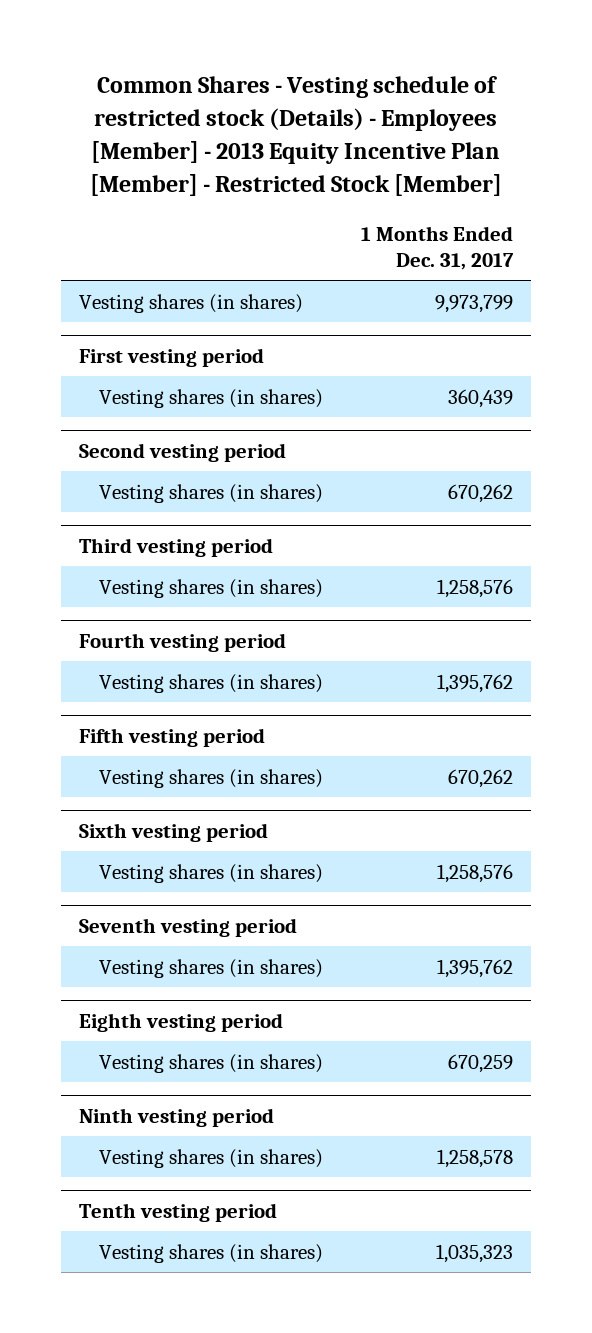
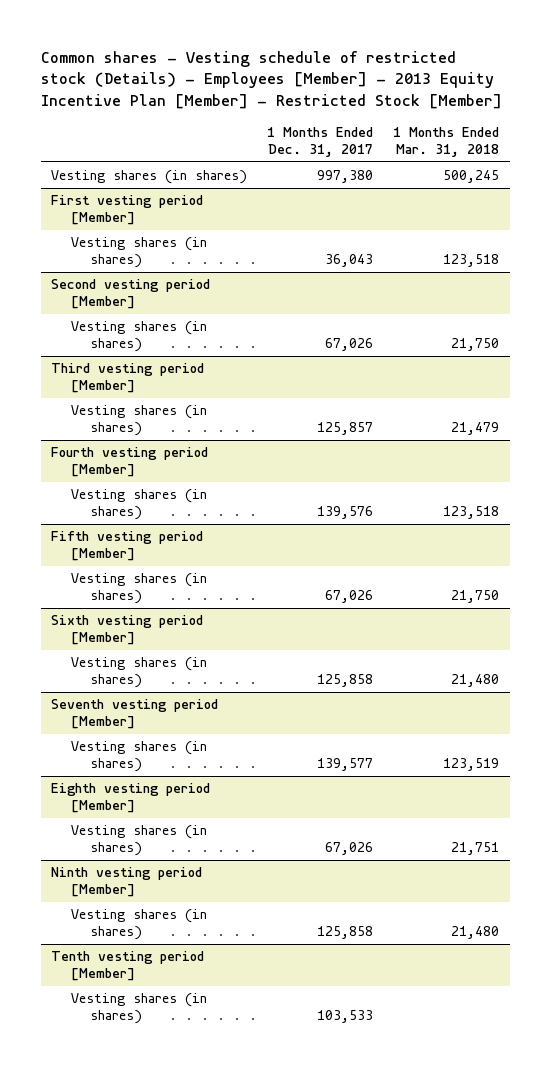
- Common Shares - Vesting schedule of restricted stock (Details) - Employees [Member] - 2013 Equity Incentive Plan [Member] - Restricted Stock [Member]
+ Common shares - Vesting schedule of restricted stock (Details) - Employees [Member] - 2013 Equity Incentive Plan [Member] - Restricted Stock [Member]
- | 1 Months Ended Dec. 31, 2017
+ | 1 Months Ended Dec. 31, 2017 | 1 Months Ended Mar. 31, 2018
- Vesting shares (in shares) | 9,973,799
- First vesting period
- Vesting shares (in shares) | 360,439
- Second vesting period
- Vesting shares (in shares) | 670,262
- Third vesting period
- Vesting shares (in shares) | 1,258,576
- Fourth vesting period
- Vesting shares (in shares) | 1,395,762
- Fifth vesting period
- Vesting shares (in shares) | 670,262
- Sixth vesting period
- Vesting shares (in shares) | 1,258,576
- Seventh vesting period
- Vesting shares (in shares) | 1,395,762
- Eighth vesting period
- Vesting shares (in shares) | 670,259
- Ninth vesting period
- Vesting shares (in shares) | 1,258,578
- Tenth vesting period
- Vesting shares (in shares) | 1,035,323
+ Vesting shares (in shares) | 997,380 | 500,245
+ First vesting period [Member]
+ Vesting shares (in shares) | 36,043 | 123,518
+ Second vesting period [Member]
+ Vesting shares (in shares) | 67,026 | 21,750
+ Third vesting period [Member]
+ Vesting shares (in shares) | 125,857 | 21,479
+ Fourth vesting period [Member]
+ Vesting shares (in shares) | 139,576 | 123,518
+ Fifth vesting period [Member]
+ Vesting shares (in shares) | 67,026 | 21,750
+ Sixth vesting period [Member]
+ Vesting shares (in shares) | 125,858 | 21,480
+ Seventh vesting period [Member]
+ Vesting shares (in shares) | 139,577 | 123,519
+ Eighth vesting period [Member]
+ Vesting shares (in shares) | 67,026 | 21,751
+ Ninth vesting period [Member]
+ Vesting shares (in shares) | 125,858 | 21,480
+ Tenth vesting period [Member]
+ Vesting shares (in shares) | 103,533 |

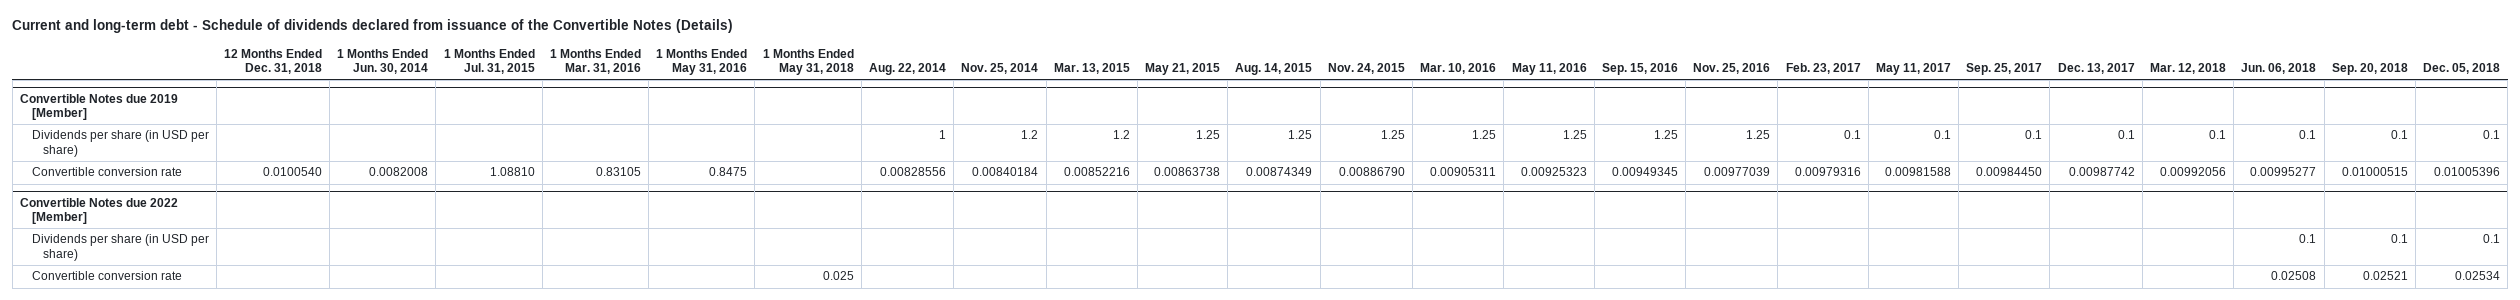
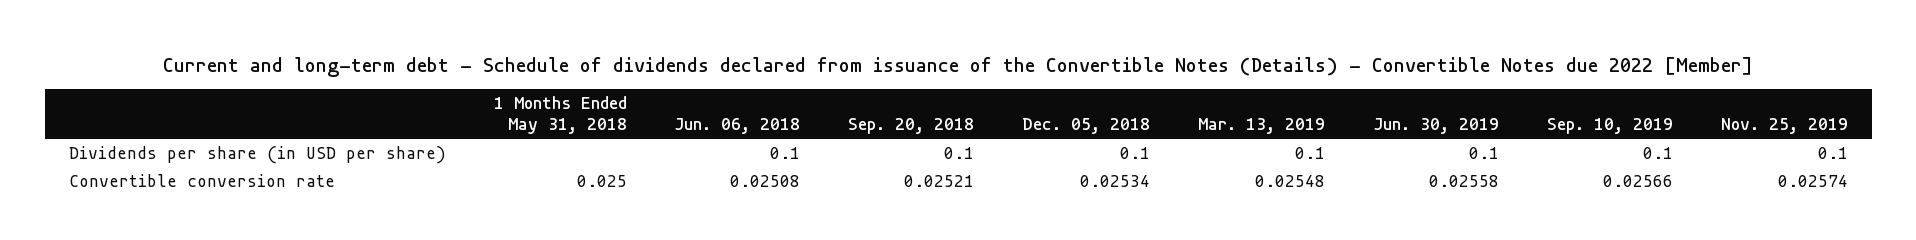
- Current and long-term debt - Schedule of dividends declared from issuance of the Convertible Notes (Details)
+ Current and long-term debt - Schedule of dividends declared from issuance of the Convertible Notes (Details) - Convertible Notes due 2022 [Member]
- | 12 Months Ended Dec. 31, 2018 | 1 Months Ended Jun. 30, 2014 | 1 Months Ended Jul. 31, 2015 | 1 Months Ended Mar. 31, 2016 | 1 Months Ended May 31, 2016 | 1 Months Ended May 31, 2018 | Aug. 22, 2014 | Nov. 25, 2014 | Mar. 13, 2015 | May 21, 2015 | Aug. 14, 2015 | Nov. 24, 2015 | Mar. 10, 2016 | May 11, 2016 | Sep. 15, 2016 | Nov. 25, 2016 | Feb. 23, 2017 | May 11, 2017 | Sep. 25, 2017 | Dec. 13, 2017 | Mar. 12, 2018 | Jun. 06, 2018 | Sep. 20, 2018 | Dec. 05, 2018
+ | 1 Months Ended May 31, 2018 | Jun. 06, 2018 | Sep. 20, 2018 | Dec. 05, 2018 | Mar. 13, 2019 | Jun. 30, 2019 | Sep. 10, 2019 | Nov. 25, 2019
- Convertible Notes due 2019 [Member]
- Convertible conversion rate | 0.0100540 | 0.0082008 | 1.08810 | 0.83105 | 0.8475 | | 0.00828556 | 0.00840184 | 0.00852216 | 0.00863738 | 0.00874349 | 0.00886790 | 0.00905311 | 0.00925323 | 0.00949345 | 0.00977039 | 0.00979316 | 0.00981588 | 0.00984450 | 0.00987742 | 0.00992056 | 0.00995277 | 0.01000515 | 0.01005396
- Convertible Notes due 2022 [Member]
- Dividends per share (in USD per share) | | | | | | | | | | | | | | | | | | | | | | 0.1 | 0.1 | 0.1

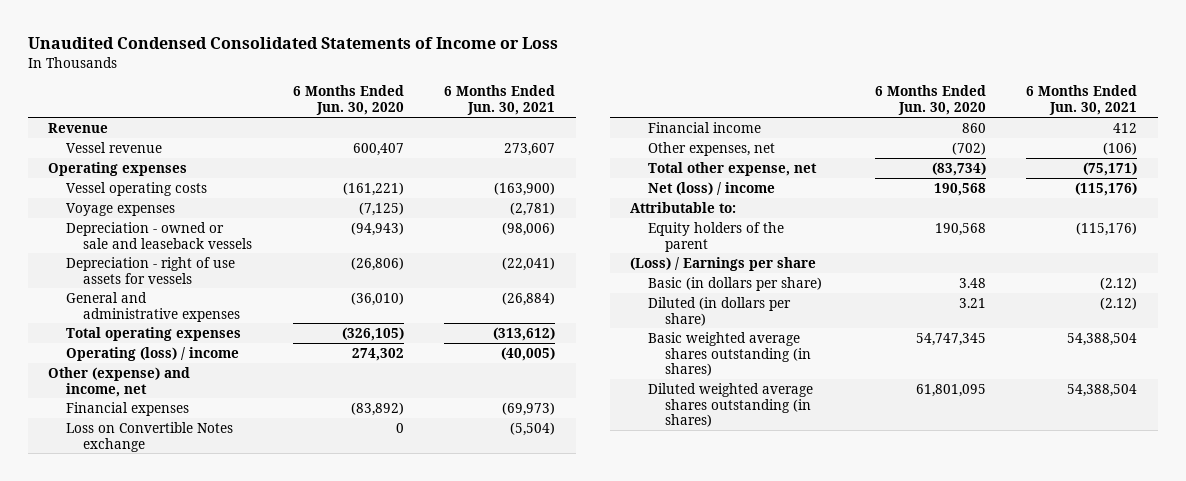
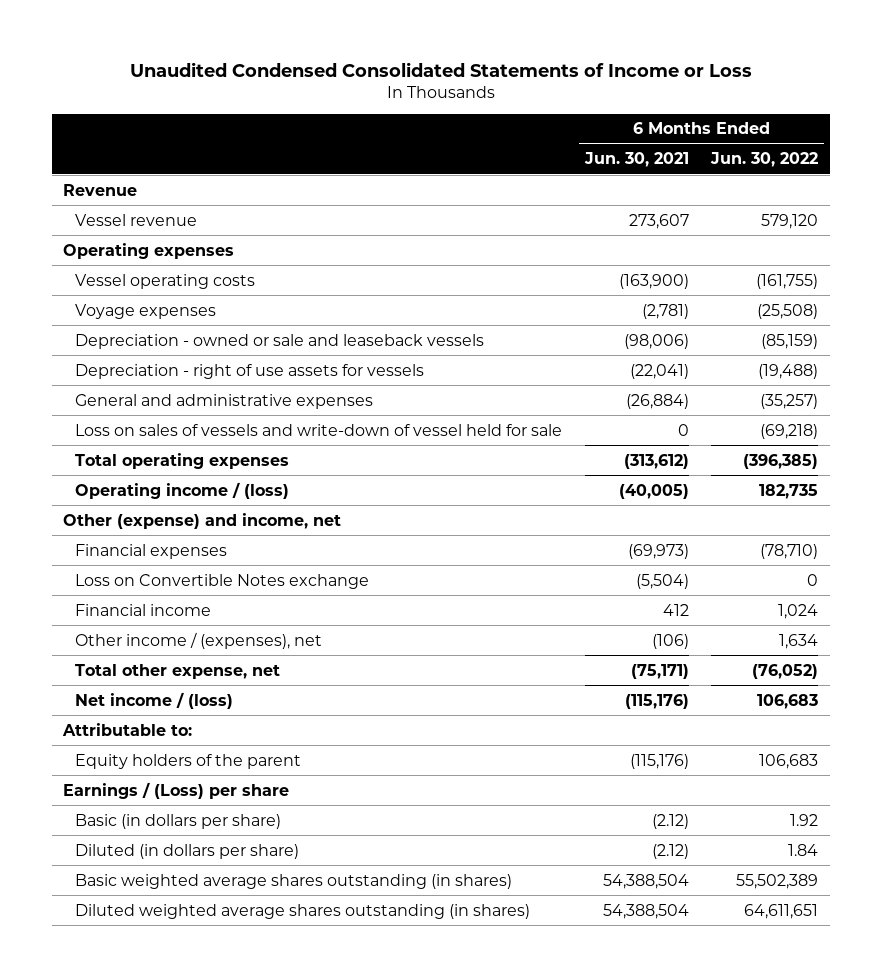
- | 6 Months Ended Jun. 30, 2020 | 6 Months Ended Jun. 30, 2021
+ | 6 Months Ended Jun. 30, 2021 | 6 Months Ended Jun. 30, 2022
+ Loss on sales of vessels and write-down of vessel held for sale | 0 | (69,218)
- Operating (loss) / income | 274,302 | (40,005)
+ Operating income / (loss) | (40,005) | 182,735
- Other expenses, net | (702) | (106)
+ Other income / (expenses), net | (106) | 1,634
- Net (loss) / income | 190,568 | (115,176)
+ Net income / (loss) | (115,176) | 106,683
- (Loss) / Earnings per share
+ Earnings / (Loss) per share

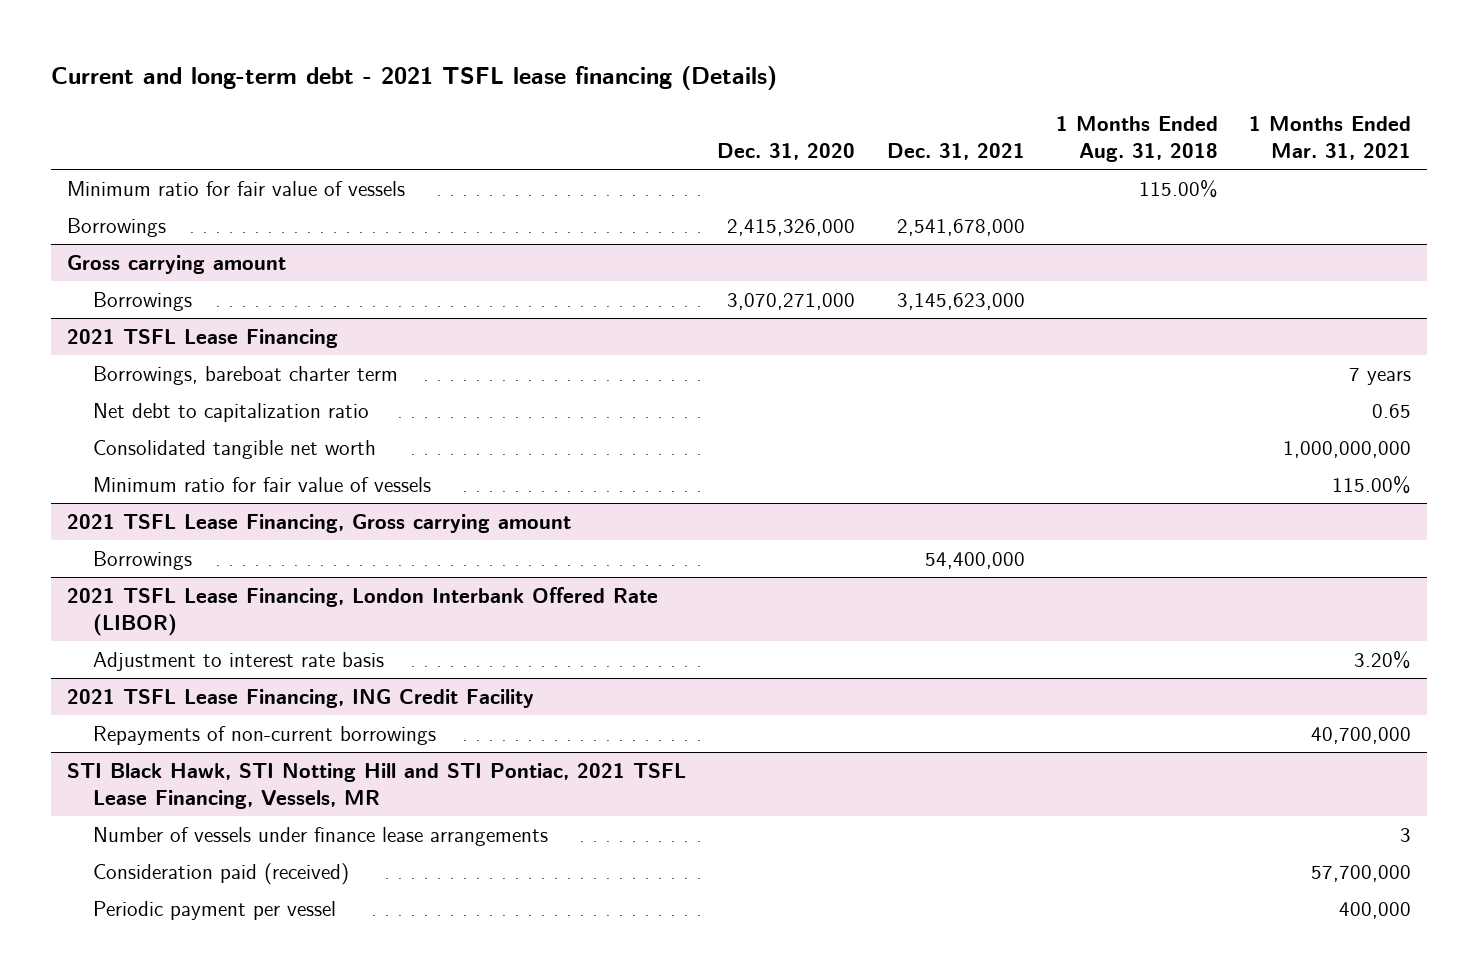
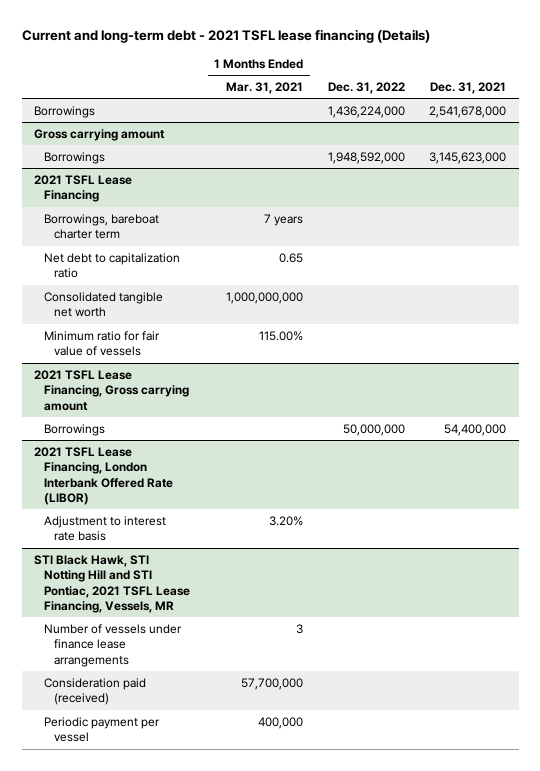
- | Dec. 31, 2020 | Dec. 31, 2021 | 1 Months Ended Aug. 31, 2018 | 1 Months Ended Mar. 31, 2021
+ | 1 Months Ended Mar. 31, 2021 | Dec. 31, 2022 | Dec. 31, 2021
- Minimum ratio for fair value of vessels | | | 115.00% |
- 2021 TSFL Lease Financing, ING Credit Facility
- Repayments of non-current borrowings | | | | 40,700,000

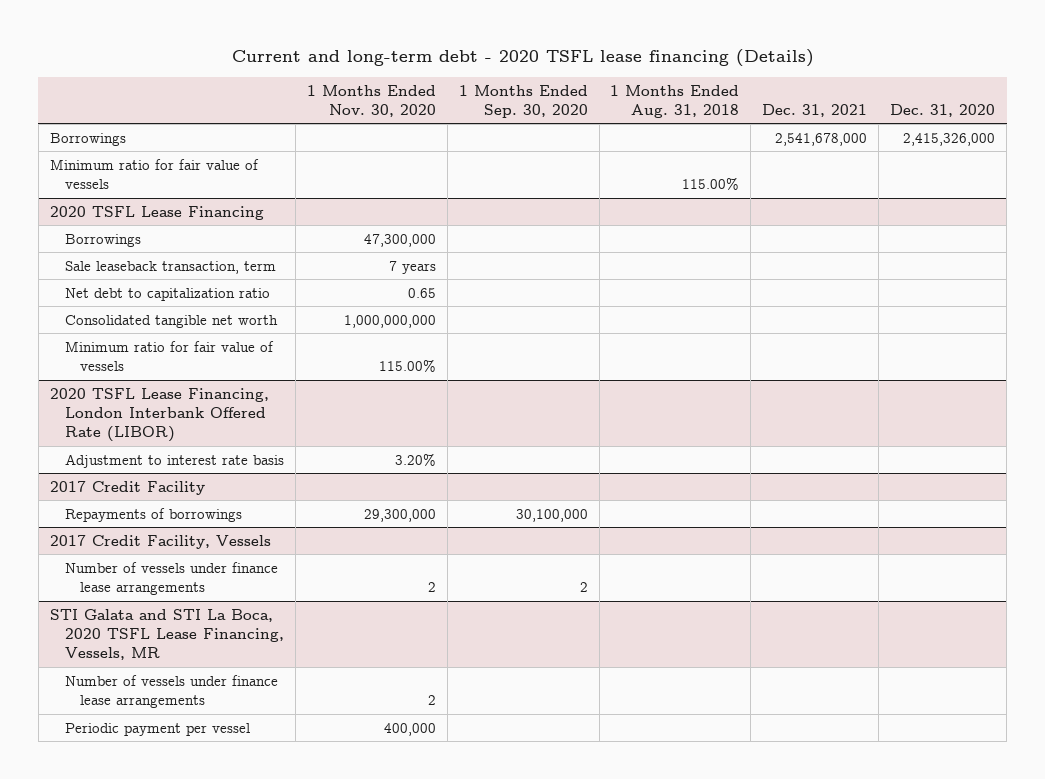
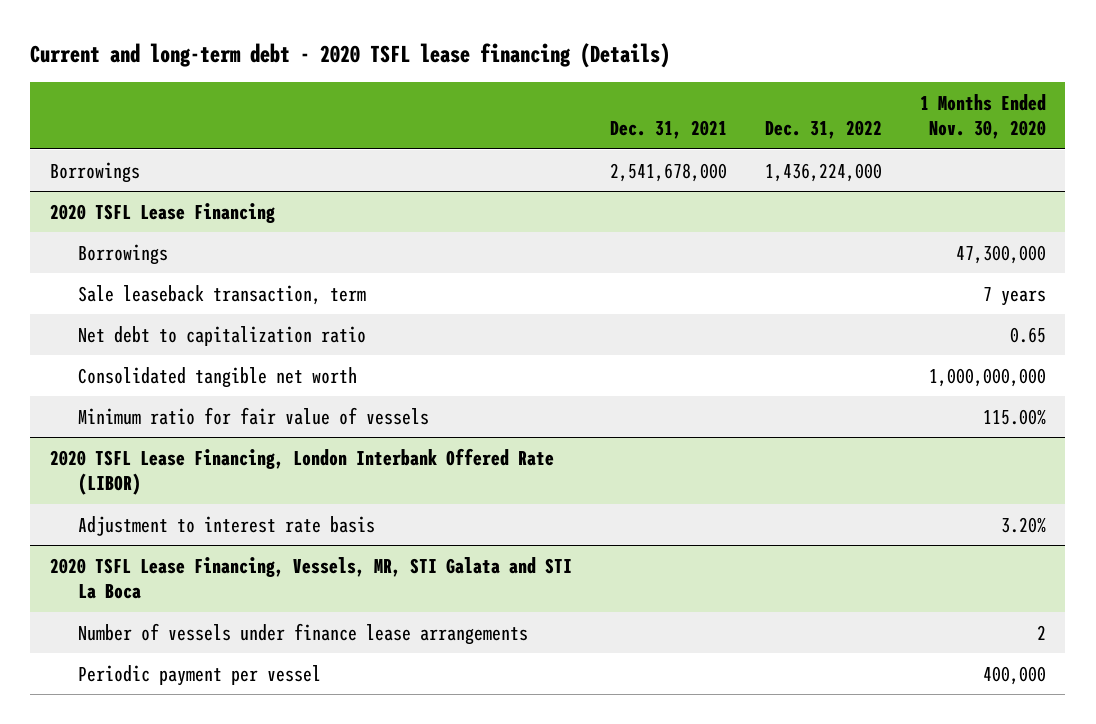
- | 1 Months Ended Nov. 30, 2020 | 1 Months Ended Sep. 30, 2020 | 1 Months Ended Aug. 31, 2018 | Dec. 31, 2021 | Dec. 31, 2020
+ | Dec. 31, 2021 | Dec. 31, 2022 | 1 Months Ended Nov. 30, 2020
- Minimum ratio for fair value of vessels | | | 115.00% | |
- 2017 Credit Facility
- Repayments of borrowings | 29,300,000 | 30,100,000 | | |
- 2017 Credit Facility, Vessels
- Number of vessels under finance lease arrangements | 2 | 2 | | |
- STI Galata and STI La Boca, 2020 TSFL Lease Financing, Vessels, MR
+ 2020 TSFL Lease Financing, Vessels, MR, STI Galata and STI La Boca

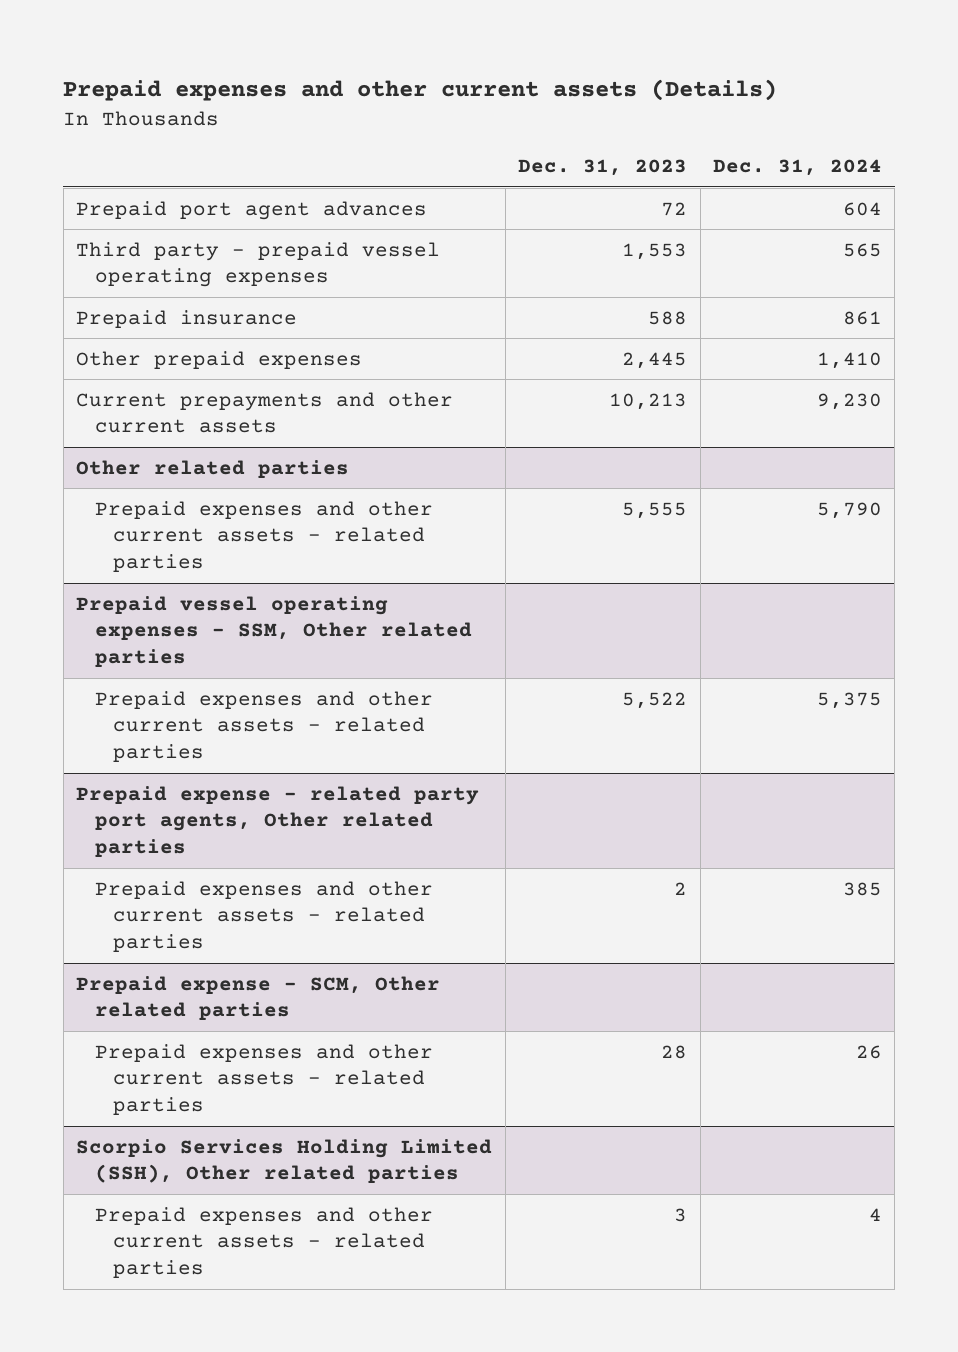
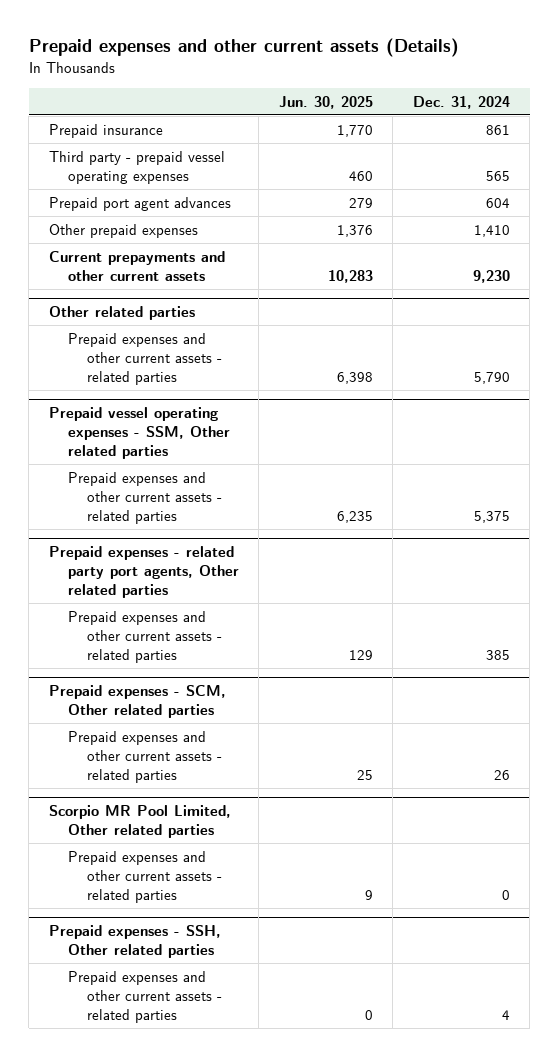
- | Dec. 31, 2023 | Dec. 31, 2024
+ | Jun. 30, 2025 | Dec. 31, 2024
moved down: Third party - prepaid vessel operating expenses | 460 | 565
moved down: Prepaid port agent advances | 279 | 604
- Prepaid expense - related party port agents, Other related parties
+ Prepaid expenses - related party port agents, Other related parties
- Prepaid expense - SCM, Other related parties
+ Prepaid expenses - SCM, Other related parties
- Scorpio Services Holding Limited (SSH), Other related parties
+ Scorpio MR Pool Limited, Other related parties
+ Prepaid expenses and other current assets - related parties | 9 | 0
+ Prepaid expenses - SSH, Other related parties

